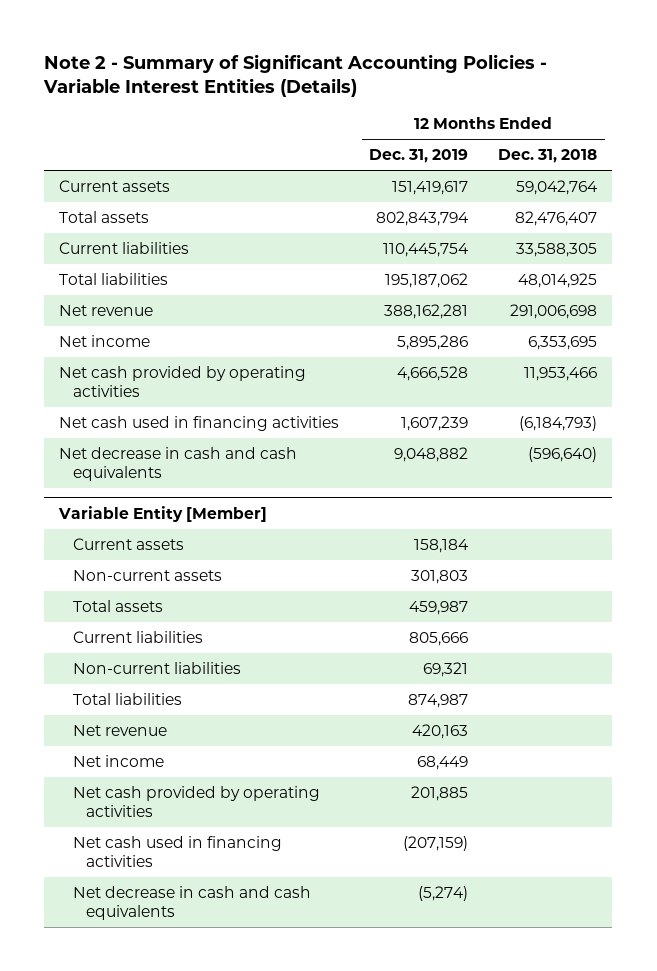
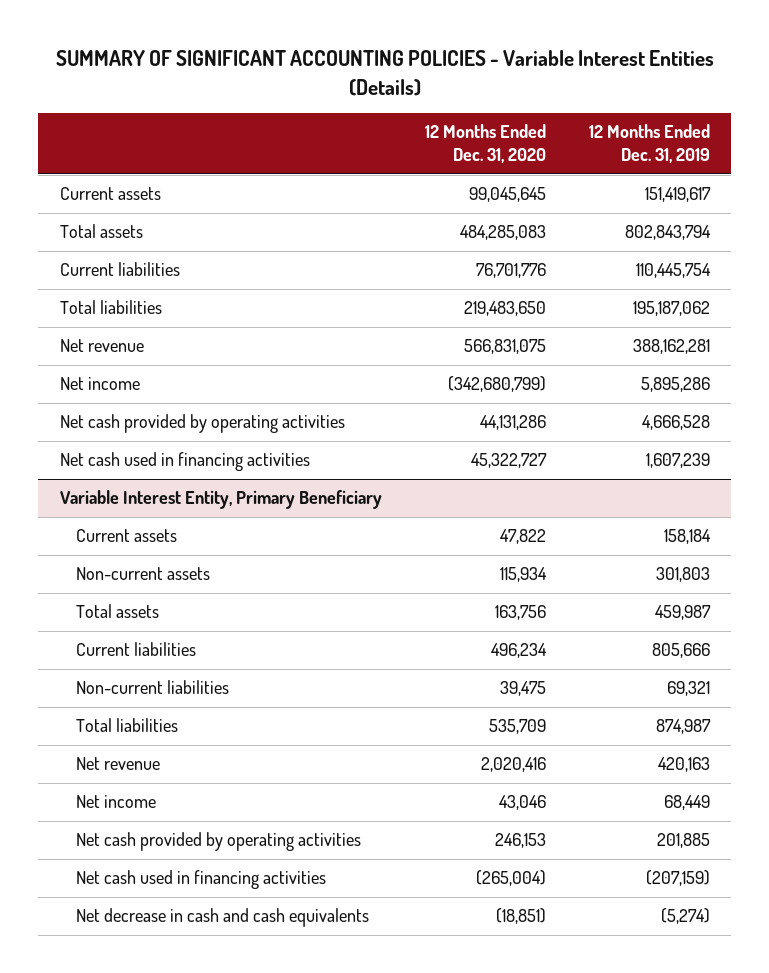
- Note 2 - Summary of Significant Accounting Policies - Variable Interest Entities (Details)
+ SUMMARY OF SIGNIFICANT ACCOUNTING POLICIES - Variable Interest Entities (Details)
- | 12 Months Ended Dec. 31, 2019 | 12 Months Ended Dec. 31, 2018
+ | 12 Months Ended Dec. 31, 2020 | 12 Months Ended Dec. 31, 2019
- Net decrease in cash and cash equivalents | 9,048,882 | (596,640)
- Variable Entity [Member]
+ Variable Interest Entity, Primary Beneficiary

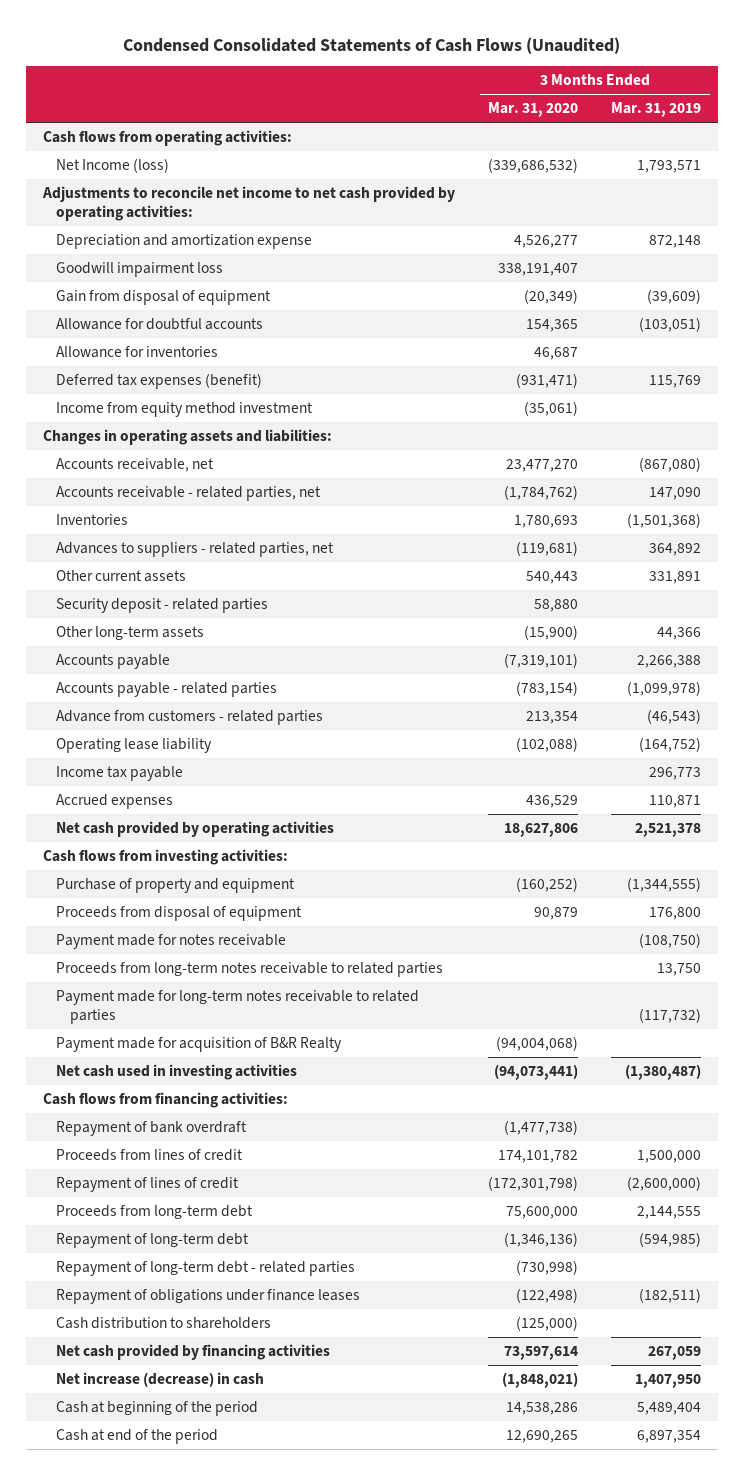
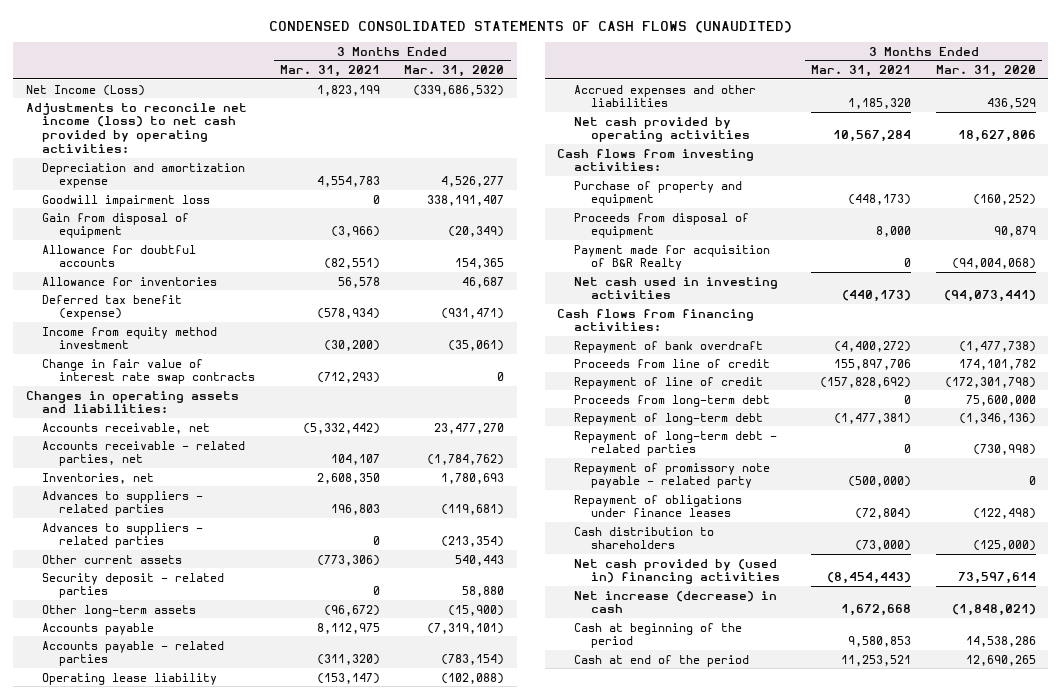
- Condensed Consolidated Statements of Cash Flows (Unaudited)
+ CONDENSED CONSOLIDATED STATEMENTS OF CASH FLOWS (UNAUDITED)
- | 3 Months Ended Mar. 31, 2020 | 3 Months Ended Mar. 31, 2019
+ | 3 Months Ended Mar. 31, 2021 | 3 Months Ended Mar. 31, 2020
- Cash flows from operating activities:
- Net Income (loss) | (339,686,532) | 1,793,571
- Adjustments to reconcile net income to net cash provided by operating activities:
+ Net Income (Loss) | 1,823,199 | (339,686,532)
+ Adjustments to reconcile net income (loss) to net cash provided by operating activities:
- Deferred tax expenses (benefit) | (931,471) | 115,769
+ Deferred tax benefit (expense) | (578,934) | (931,471)
+ Change in fair value of interest rate swap contracts | (712,293) | 0
- Inventories | 1,780,693 | (1,501,368)
- Advances to suppliers - related parties, net | (119,681) | 364,892
+ Inventories, net | 2,608,350 | 1,780,693
+ Advances to suppliers - related parties | 196,803 | (119,681)
+ Advances to suppliers - related parties | 0 | (213,354)
- Advance from customers - related parties | 213,354 | (46,543)
- Income tax payable | | 296,773
- Accrued expenses | 436,529 | 110,871
+ Accrued expenses and other liabilities | 1,185,320 | 436,529
- Payment made for notes receivable | | (108,750)
- Proceeds from long-term notes receivable to related parties | | 13,750
- Payment made for long-term notes receivable to related parties | | (117,732)
- Proceeds from lines of credit | 174,101,782 | 1,500,000
- Repayment of lines of credit | (172,301,798) | (2,600,000)
+ Proceeds from line of credit | 155,897,706 | 174,101,782
+ Repayment of line of credit | (157,828,692) | (172,301,798)
+ Repayment of promissory note payable - related party | (500,000) | 0
- Net cash provided by financing activities | 73,597,614 | 267,059
+ Net cash provided by (used in) financing activities | (8,454,443) | 73,597,614

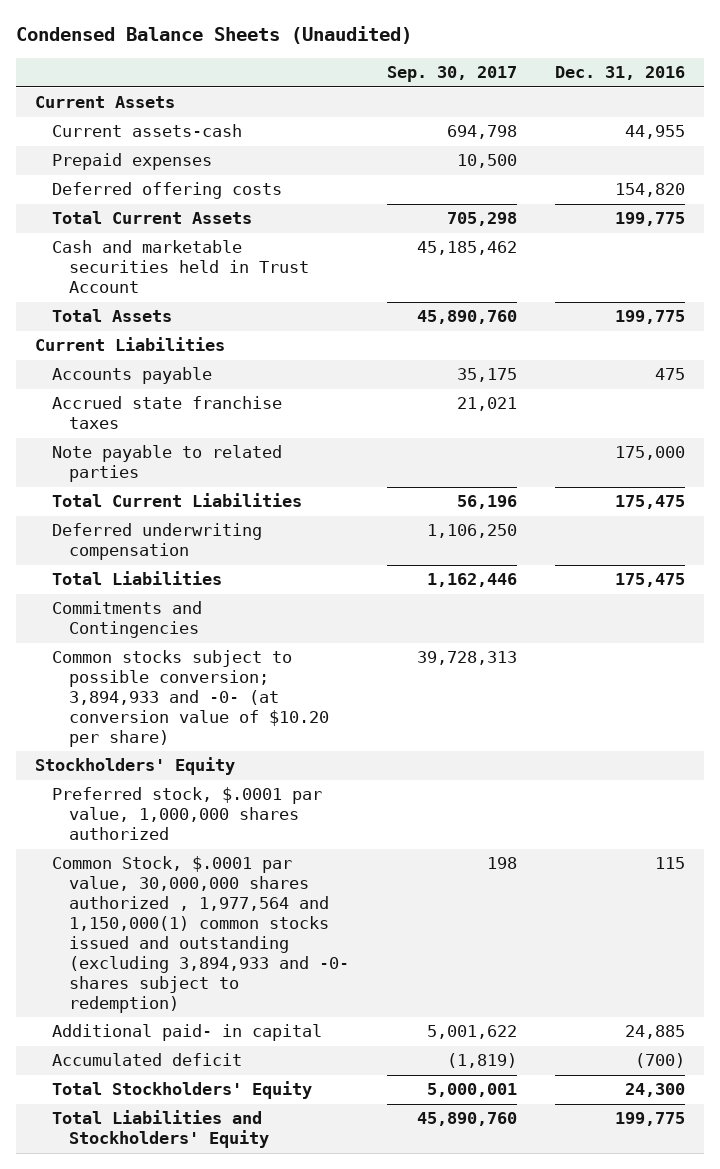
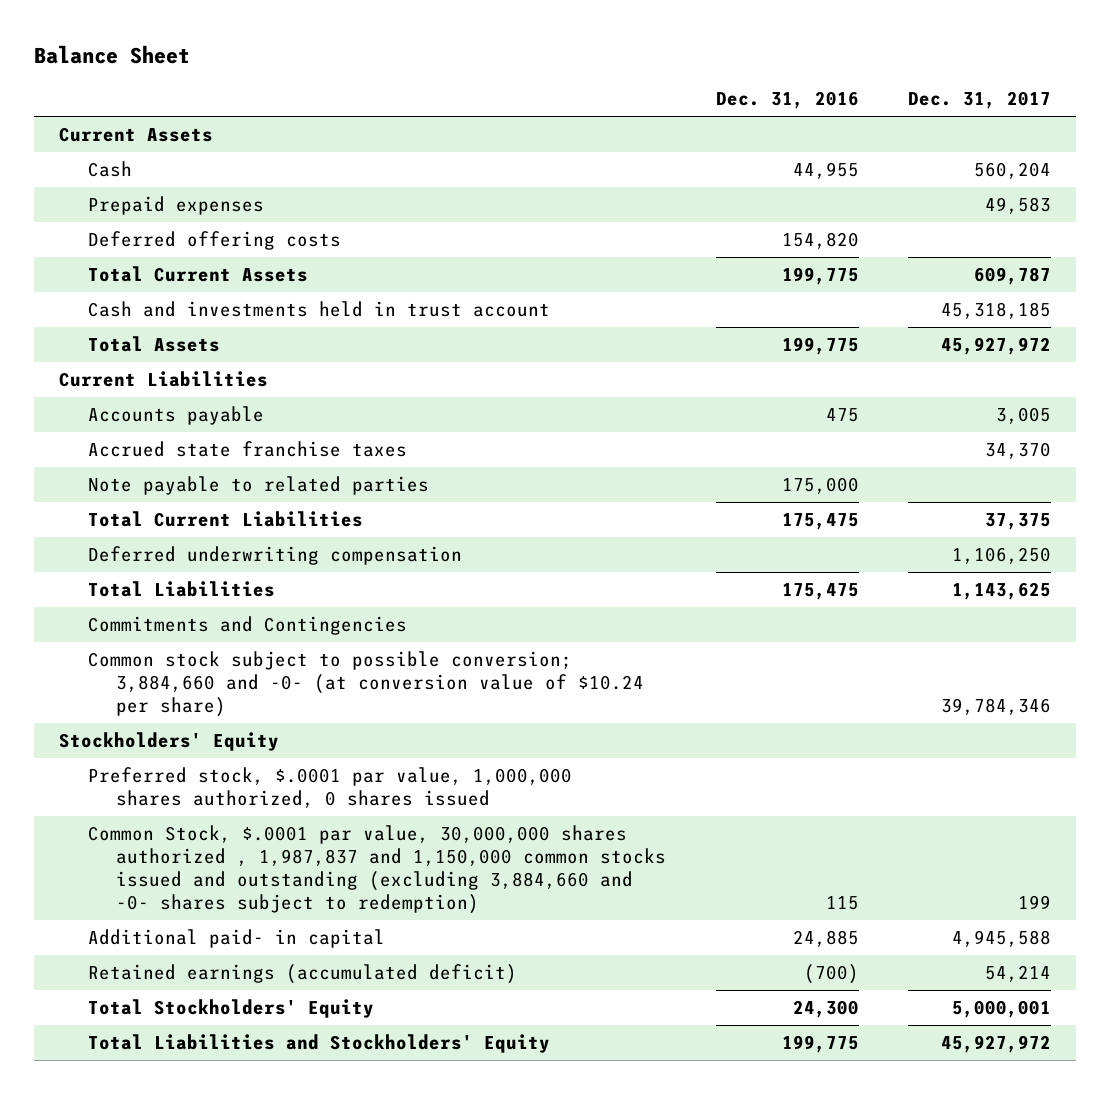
- Condensed Balance Sheets (Unaudited)
+ Balance Sheet
- | Sep. 30, 2017 | Dec. 31, 2016
+ | Dec. 31, 2016 | Dec. 31, 2017
- Current assets-cash | 694,798 | 44,955
+ Cash | 44,955 | 560,204
- Cash and marketable securities held in Trust Account | 45,185,462 |
+ Cash and investments held in trust account | | 45,318,185
- Common stocks subject to possible conversion; 3,894,933 and -0- (at conversion value of $10.20 per share) | 39,728,313 |
+ Common stock subject to possible conversion; 3,884,660 and -0- (at conversion value of $10.24 per share) | | 39,784,346
- Preferred stock, $.0001 par value, 1,000,000 shares authorized
- Common Stock, $.0001 par value, 30,000,000 shares authorized , 1,977,564 and 1,150,000(1) common stocks issued and outstanding (excluding 3,894,933 and -0- shares subject to redemption) | 198 | 115
+ Preferred stock, $.0001 par value, 1,000,000 shares authorized, 0 shares issued
+ Common Stock, $.0001 par value, 30,000,000 shares authorized , 1,987,837 and 1,150,000 common stocks issued and outstanding (excluding 3,884,660 and -0- shares subject to redemption) | 115 | 199
- Accumulated deficit | (1,819) | (700)
+ Retained earnings (accumulated deficit) | (700) | 54,214

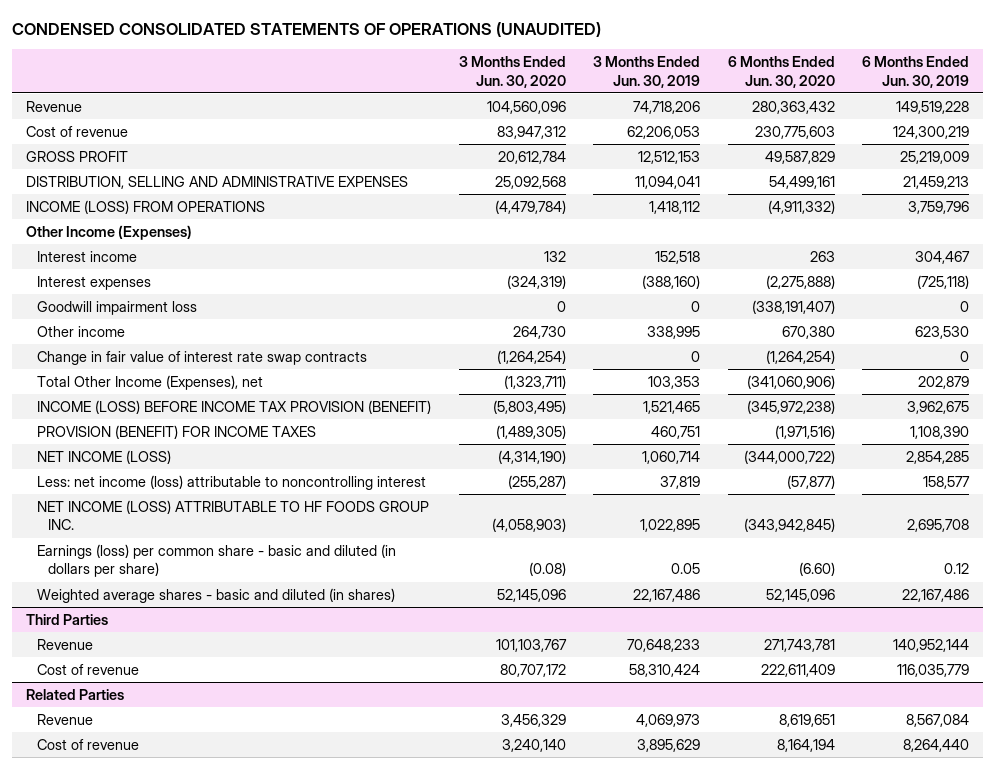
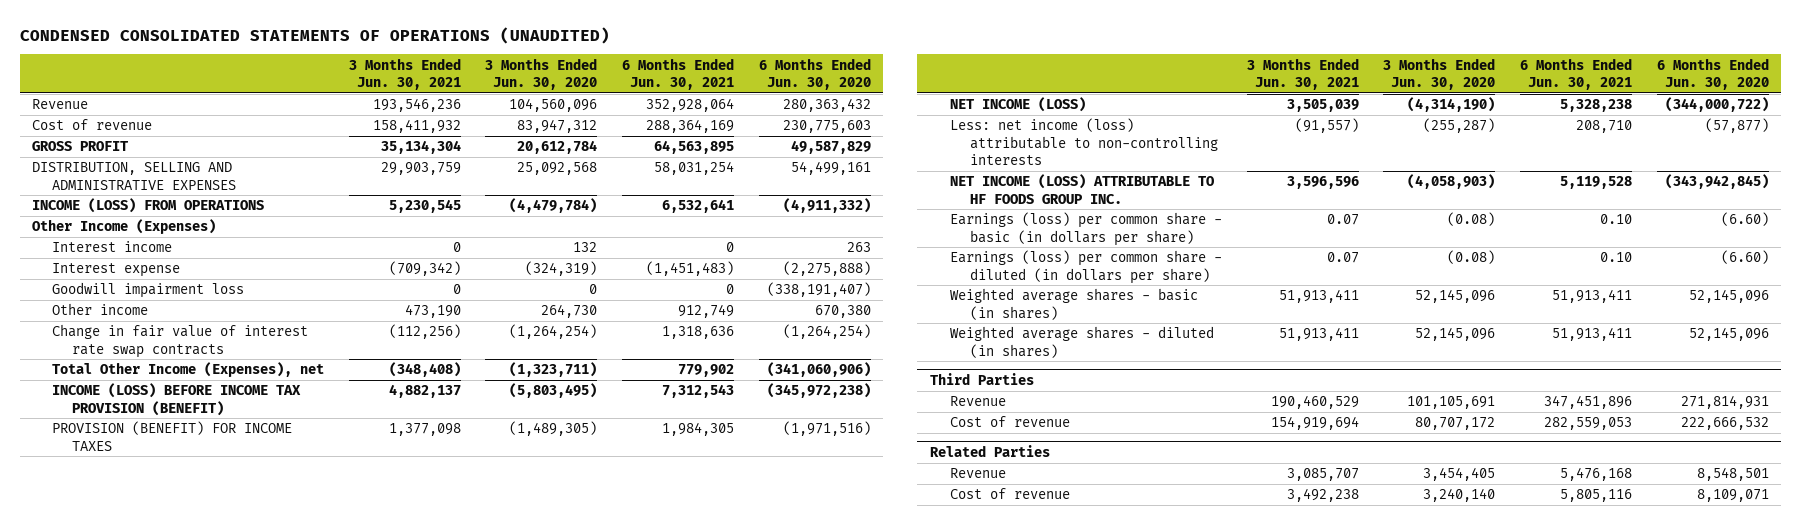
- | 3 Months Ended Jun. 30, 2020 | 3 Months Ended Jun. 30, 2019 | 6 Months Ended Jun. 30, 2020 | 6 Months Ended Jun. 30, 2019
+ | 3 Months Ended Jun. 30, 2021 | 3 Months Ended Jun. 30, 2020 | 6 Months Ended Jun. 30, 2021 | 6 Months Ended Jun. 30, 2020
- Interest expenses | (324,319) | (388,160) | (2,275,888) | (725,118)
+ Interest expense | (709,342) | (324,319) | (1,451,483) | (2,275,888)
- Less: net income (loss) attributable to noncontrolling interest | (255,287) | 37,819 | (57,877) | 158,577
+ Less: net income (loss) attributable to non-controlling interests | (91,557) | (255,287) | 208,710 | (57,877)
- Earnings (loss) per common share - basic and diluted (in dollars per share) | (0.08) | 0.05 | (6.60) | 0.12
- Weighted average shares - basic and diluted (in shares) | 52,145,096 | 22,167,486 | 52,145,096 | 22,167,486
+ Earnings (loss) per common share - basic (in dollars per share) | 0.07 | (0.08) | 0.10 | (6.60)
+ Earnings (loss) per common share - diluted (in dollars per share) | 0.07 | (0.08) | 0.10 | (6.60)
+ Weighted average shares - basic (in shares) | 51,913,411 | 52,145,096 | 51,913,411 | 52,145,096
+ Weighted average shares - diluted (in shares) | 51,913,411 | 52,145,096 | 51,913,411 | 52,145,096
@ Third Parties
- Revenue | 101,103,767 | 70,648,233 | 271,743,781 | 140,952,144
- Cost of revenue | 80,707,172 | 58,310,424 | 222,611,409 | 116,035,779
+ Revenue | 190,460,529 | 101,105,691 | 347,451,896 | 271,814,931
+ Cost of revenue | 154,919,694 | 80,707,172 | 282,559,053 | 222,666,532
@ Related Parties
- Revenue | 3,456,329 | 4,069,973 | 8,619,651 | 8,567,084
- Cost of revenue | 3,240,140 | 3,895,629 | 8,164,194 | 8,264,440
+ Revenue | 3,085,707 | 3,454,405 | 5,476,168 | 8,548,501
+ Cost of revenue | 3,492,238 | 3,240,140 | 5,805,116 | 8,109,071

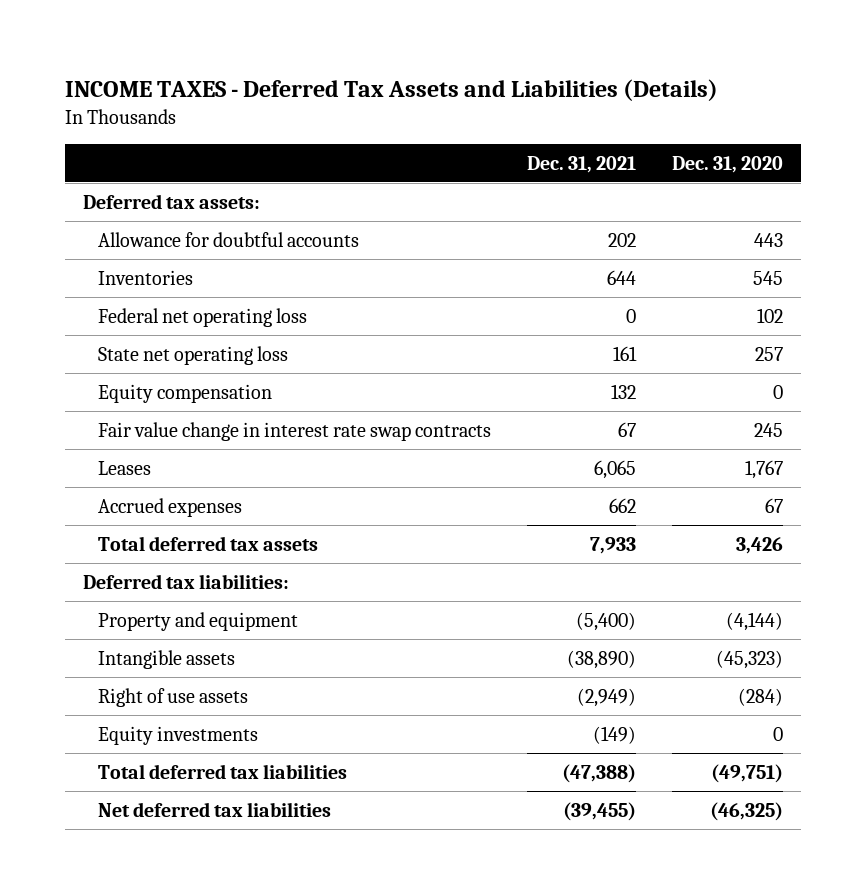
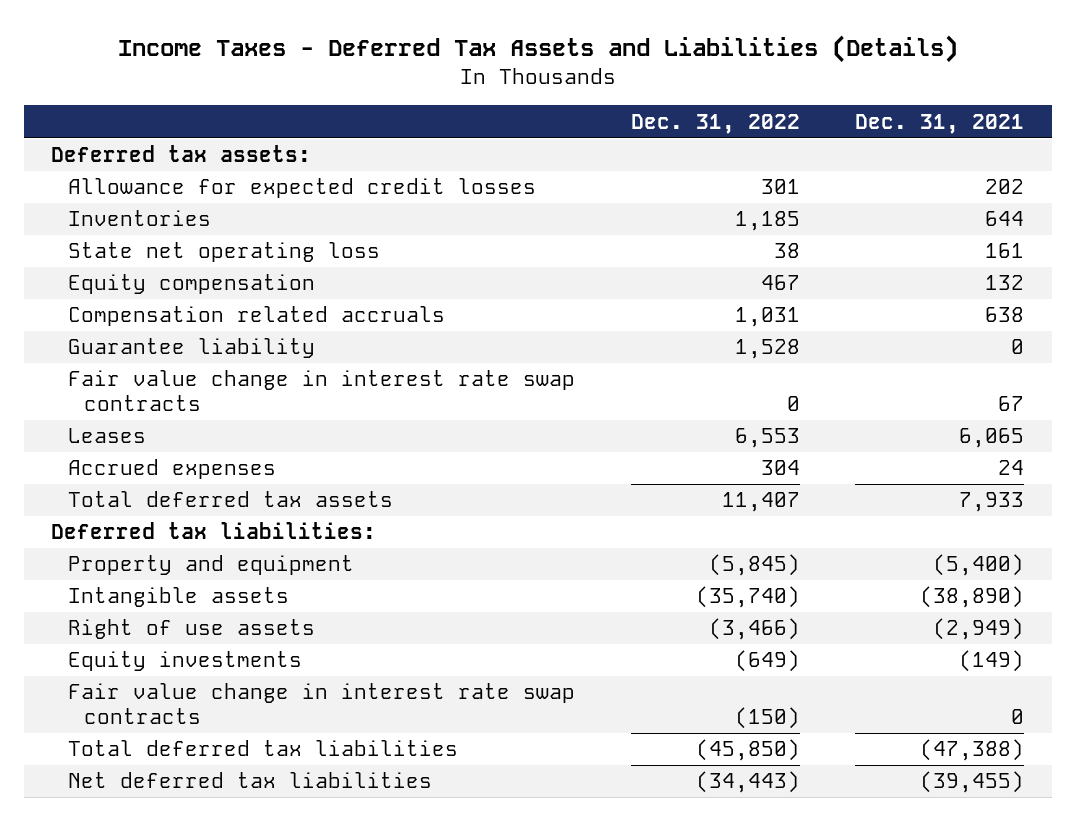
- INCOME TAXES - Deferred Tax Assets and Liabilities (Details)
+ Income Taxes - Deferred Tax Assets and Liabilities (Details)
- | Dec. 31, 2021 | Dec. 31, 2020
+ | Dec. 31, 2022 | Dec. 31, 2021
- Allowance for doubtful accounts | 202 | 443
+ Allowance for expected credit losses | 301 | 202
- Federal net operating loss | 0 | 102
+ Compensation related accruals | 1,031 | 638
+ Guarantee liability | 1,528 | 0
- Accrued expenses | 662 | 67
+ Accrued expenses | 304 | 24
+ Fair value change in interest rate swap contracts | (150) | 0

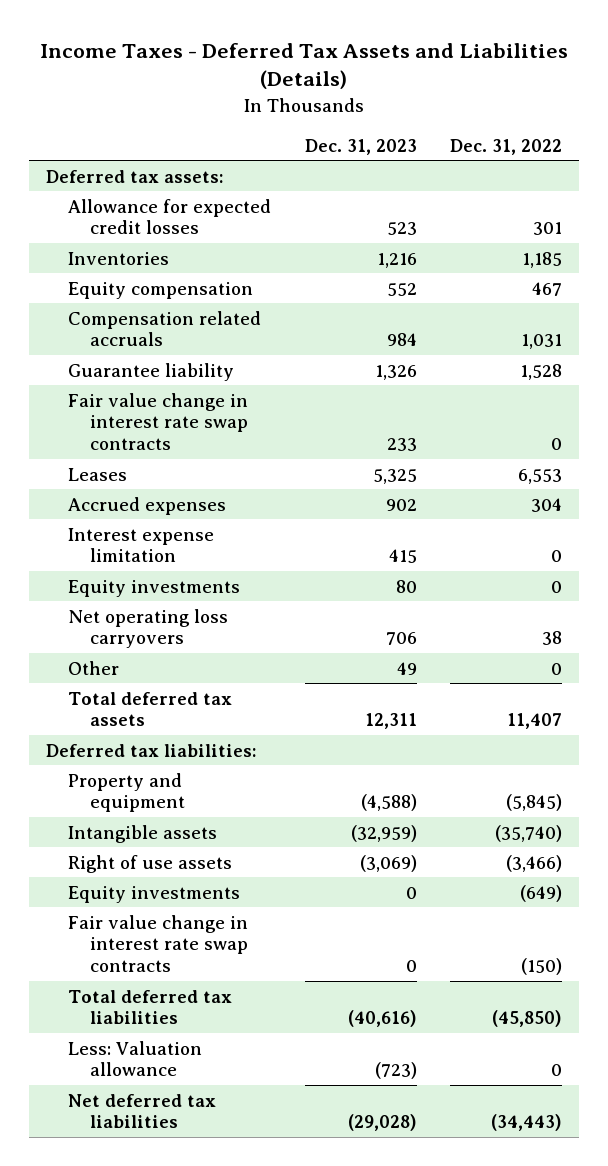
- | Dec. 31, 2022 | Dec. 31, 2021
+ | Dec. 31, 2023 | Dec. 31, 2022
- State net operating loss | 38 | 161
+ Interest expense limitation | 415 | 0
+ Equity investments | 80 | 0
+ Net operating loss carryovers | 706 | 38
+ Other | 49 | 0
+ Less: Valuation allowance | (723) | 0

